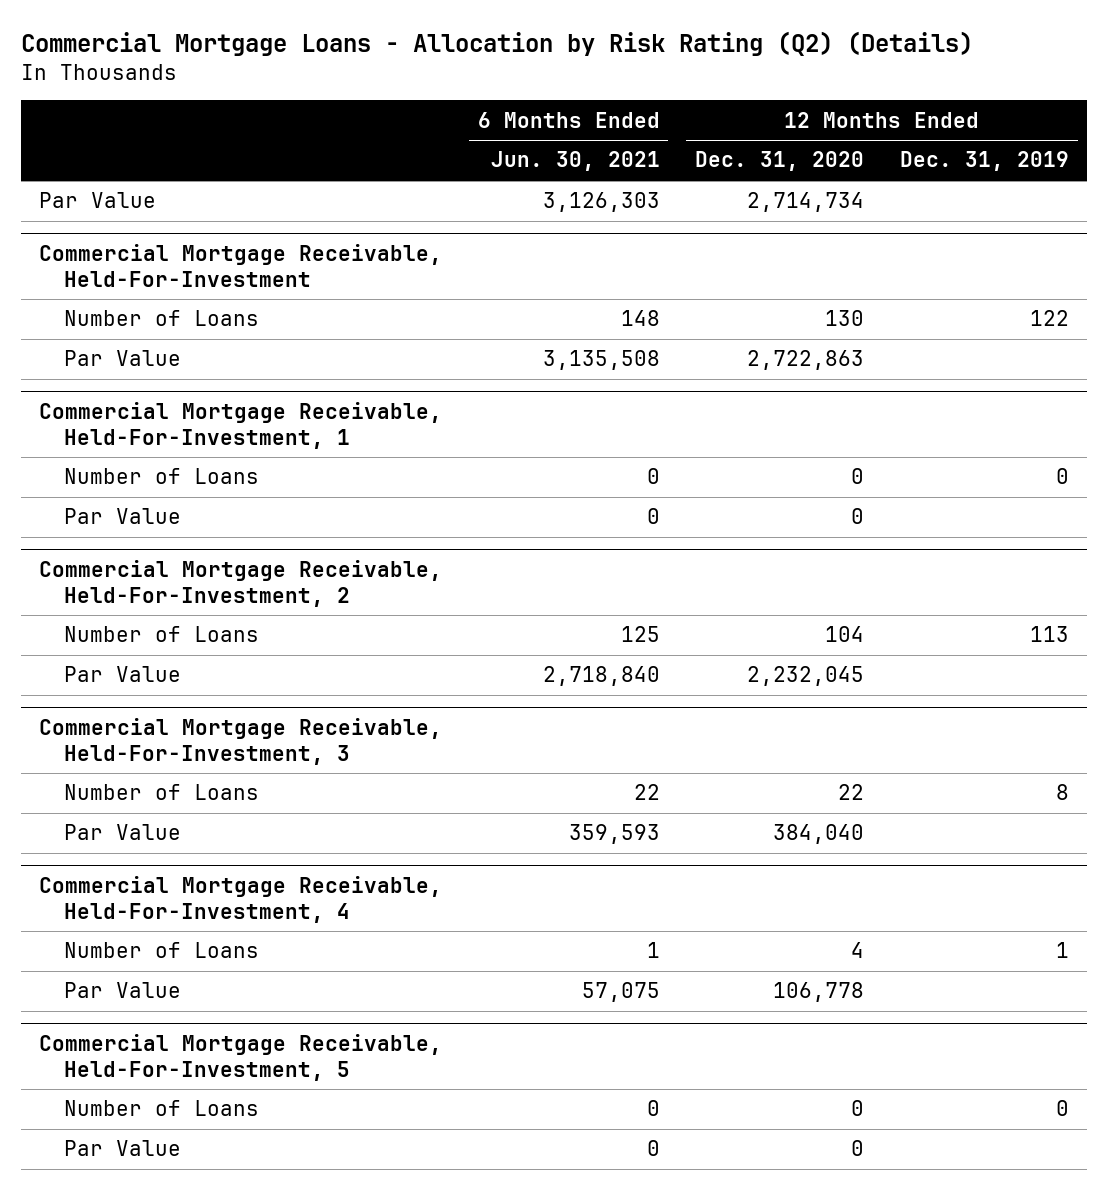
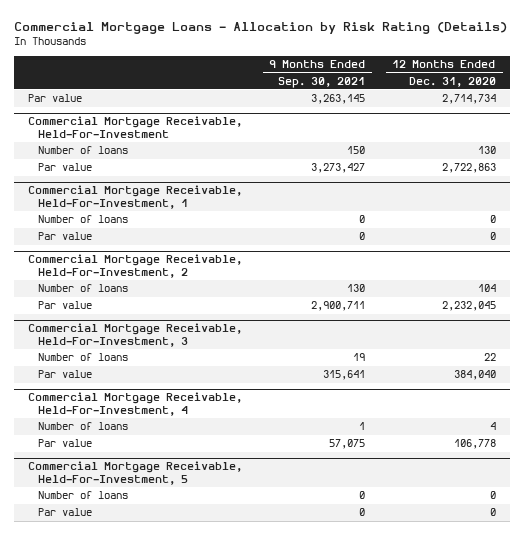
- Commercial Mortgage Loans - Allocation by Risk Rating (Q2) (Details)
+ Commercial Mortgage Loans - Allocation by Risk Rating (Details)
- | 6 Months Ended Jun. 30, 2021 | 12 Months Ended Dec. 31, 2020 | 12 Months Ended Dec. 31, 2019
+ | 9 Months Ended Sep. 30, 2021 | 12 Months Ended Dec. 31, 2020
- Par Value | 3,126,303 | 2,714,734 |
+ Par value | 3,263,145 | 2,714,734
@ Commercial Mortgage Receivable, Held-For-Investment
- Number of Loans | 148 | 130 | 122
- Par Value | 3,135,508 | 2,722,863 |
+ Number of loans | 150 | 130
+ Par value | 3,273,427 | 2,722,863
@ Commercial Mortgage Receivable, Held-For-Investment, 1
- Number of Loans | 0 | 0 | 0
- Par Value | 0 | 0 |
+ Number of loans | 0 | 0
+ Par value | 0 | 0
@ Commercial Mortgage Receivable, Held-For-Investment, 2
- Number of Loans | 125 | 104 | 113
- Par Value | 2,718,840 | 2,232,045 |
+ Number of loans | 130 | 104
+ Par value | 2,900,711 | 2,232,045
@ Commercial Mortgage Receivable, Held-For-Investment, 3
- Number of Loans | 22 | 22 | 8
- Par Value | 359,593 | 384,040 |
+ Number of loans | 19 | 22
+ Par value | 315,641 | 384,040
@ Commercial Mortgage Receivable, Held-For-Investment, 4
- Number of Loans | 1 | 4 | 1
- Par Value | 57,075 | 106,778 |
+ Number of loans | 1 | 4
+ Par value | 57,075 | 106,778
@ Commercial Mortgage Receivable, Held-For-Investment, 5
- Number of Loans | 0 | 0 | 0
- Par Value | 0 | 0 |
+ Number of loans | 0 | 0
+ Par value | 0 | 0

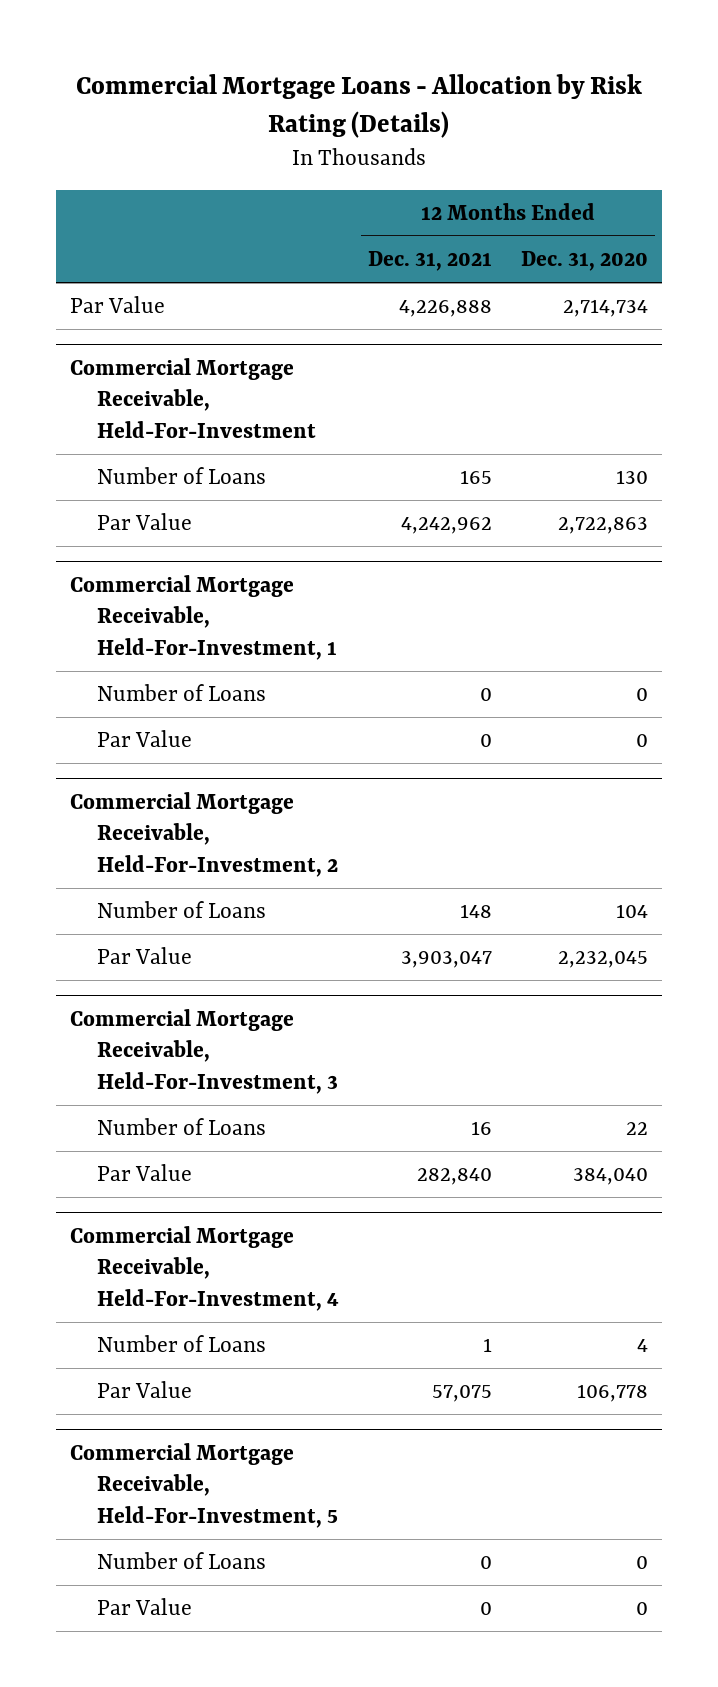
- | 9 Months Ended Sep. 30, 2021 | 12 Months Ended Dec. 31, 2020
+ | 12 Months Ended Dec. 31, 2021 | 12 Months Ended Dec. 31, 2020
- Par value | 3,263,145 | 2,714,734
+ Par Value | 4,226,888 | 2,714,734
@ Commercial Mortgage Receivable, Held-For-Investment
- Number of loans | 150 | 130
- Par value | 3,273,427 | 2,722,863
+ Number of Loans | 165 | 130
+ Par Value | 4,242,962 | 2,722,863
@ Commercial Mortgage Receivable, Held-For-Investment, 1
- Number of loans | 0 | 0
- Par value | 0 | 0
+ Number of Loans | 0 | 0
+ Par Value | 0 | 0
@ Commercial Mortgage Receivable, Held-For-Investment, 2
- Number of loans | 130 | 104
- Par value | 2,900,711 | 2,232,045
+ Number of Loans | 148 | 104
+ Par Value | 3,903,047 | 2,232,045
@ Commercial Mortgage Receivable, Held-For-Investment, 3
- Number of loans | 19 | 22
- Par value | 315,641 | 384,040
+ Number of Loans | 16 | 22
+ Par Value | 282,840 | 384,040
@ Commercial Mortgage Receivable, Held-For-Investment, 4
- Number of loans | 1 | 4
- Par value | 57,075 | 106,778
+ Number of Loans | 1 | 4
+ Par Value | 57,075 | 106,778
@ Commercial Mortgage Receivable, Held-For-Investment, 5
- Number of loans | 0 | 0
- Par value | 0 | 0
+ Number of Loans | 0 | 0
+ Par Value | 0 | 0

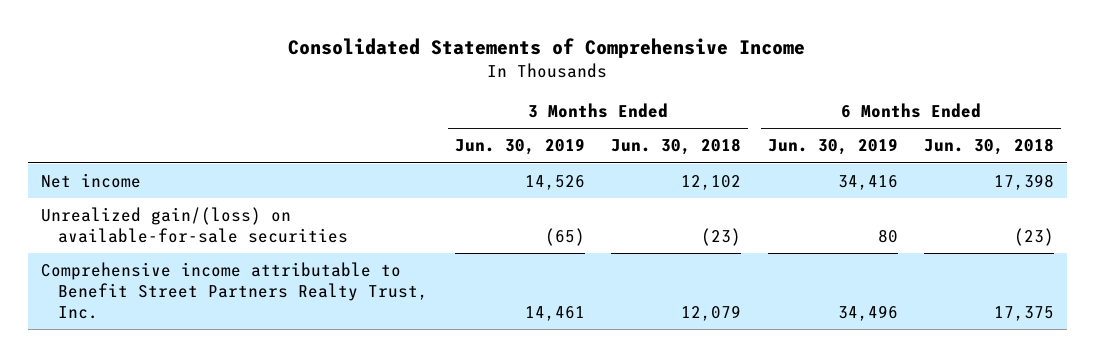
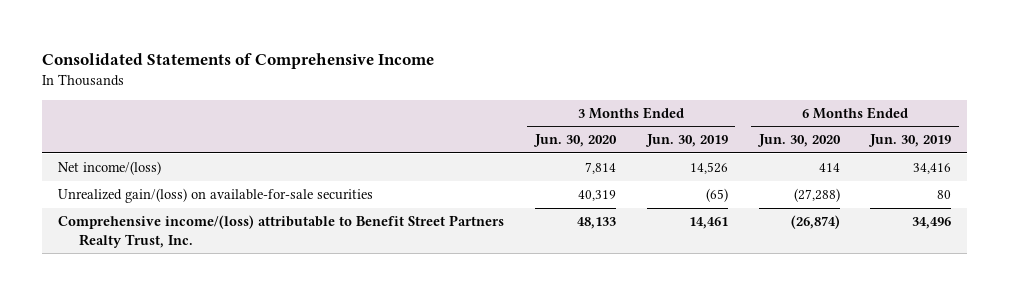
- | 3 Months Ended Jun. 30, 2019 | 3 Months Ended Jun. 30, 2018 | 6 Months Ended Jun. 30, 2019 | 6 Months Ended Jun. 30, 2018
+ | 3 Months Ended Jun. 30, 2020 | 3 Months Ended Jun. 30, 2019 | 6 Months Ended Jun. 30, 2020 | 6 Months Ended Jun. 30, 2019
- Net income | 14,526 | 12,102 | 34,416 | 17,398
+ Net income/(loss) | 7,814 | 14,526 | 414 | 34,416
- Comprehensive income attributable to Benefit Street Partners Realty Trust, Inc. | 14,461 | 12,079 | 34,496 | 17,375
+ Comprehensive income/(loss) attributable to Benefit Street Partners Realty Trust, Inc. | 48,133 | 14,461 | (26,874) | 34,496

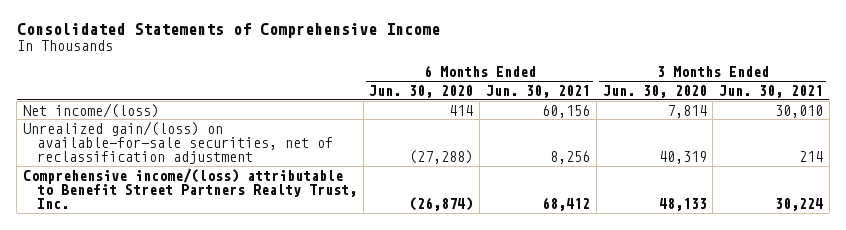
- | 3 Months Ended Jun. 30, 2020 | 3 Months Ended Jun. 30, 2019 | 6 Months Ended Jun. 30, 2020 | 6 Months Ended Jun. 30, 2019
+ | 6 Months Ended Jun. 30, 2020 | 6 Months Ended Jun. 30, 2021 | 3 Months Ended Jun. 30, 2020 | 3 Months Ended Jun. 30, 2021
- Unrealized gain/(loss) on available-for-sale securities | 40,319 | (65) | (27,288) | 80
+ Unrealized gain/(loss) on available-for-sale securities, net of reclassification adjustment | (27,288) | 8,256 | 40,319 | 214

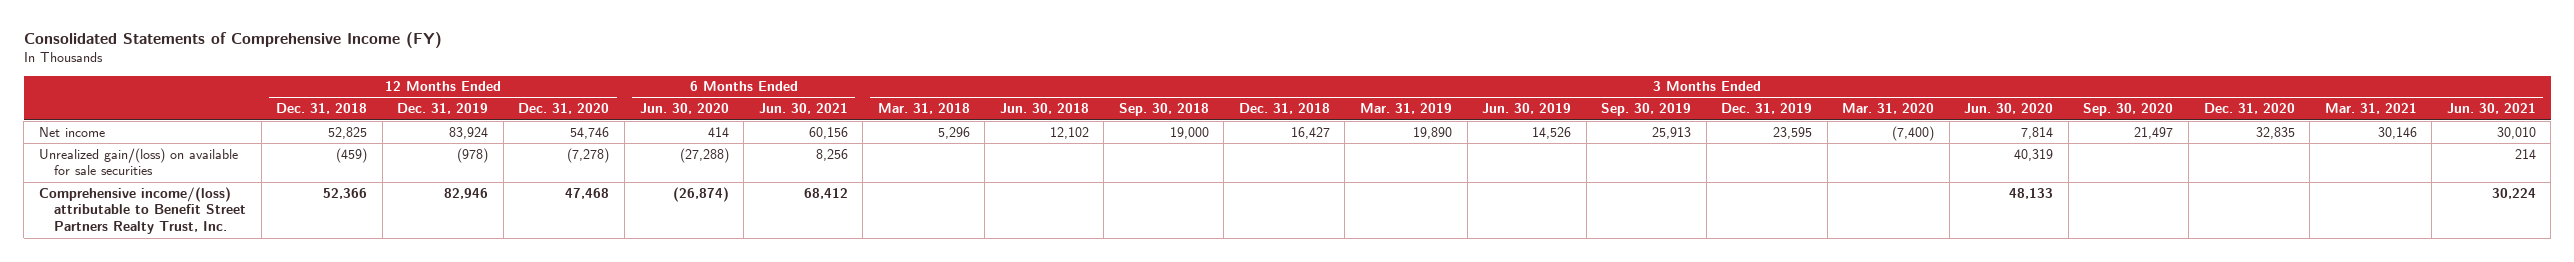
- Consolidated Statements of Comprehensive Income
+ Consolidated Statements of Comprehensive Income (FY)
- | 6 Months Ended Jun. 30, 2020 | 6 Months Ended Jun. 30, 2021 | 3 Months Ended Jun. 30, 2020 | 3 Months Ended Jun. 30, 2021
+ | 12 Months Ended Dec. 31, 2018 | 12 Months Ended Dec. 31, 2019 | 12 Months Ended Dec. 31, 2020 | 6 Months Ended Jun. 30, 2020 | 6 Months Ended Jun. 30, 2021 | 3 Months Ended Mar. 31, 2018 | 3 Months Ended Jun. 30, 2018 | 3 Months Ended Sep. 30, 2018 | 3 Months Ended Dec. 31, 2018 | 3 Months Ended Mar. 31, 2019 | 3 Months Ended Jun. 30, 2019 | 3 Months Ended Sep. 30, 2019 | 3 Months Ended Dec. 31, 2019 | 3 Months Ended Mar. 31, 2020 | 3 Months Ended Jun. 30, 2020 | 3 Months Ended Sep. 30, 2020 | 3 Months Ended Dec. 31, 2020 | 3 Months Ended Mar. 31, 2021 | 3 Months Ended Jun. 30, 2021
- Net income/(loss) | 414 | 60,156 | 7,814 | 30,010
- Unrealized gain/(loss) on available-for-sale securities, net of reclassification adjustment | (27,288) | 8,256 | 40,319 | 214
+ Net income | 52,825 | 83,924 | 54,746 | 414 | 60,156 | 5,296 | 12,102 | 19,000 | 16,427 | 19,890 | 14,526 | 25,913 | 23,595 | (7,400) | 7,814 | 21,497 | 32,835 | 30,146 | 30,010
+ Unrealized gain/(loss) on available for sale securities | (459) | (978) | (7,278) | (27,288) | 8,256 | | | | | | | | | | 40,319 | | | | 214

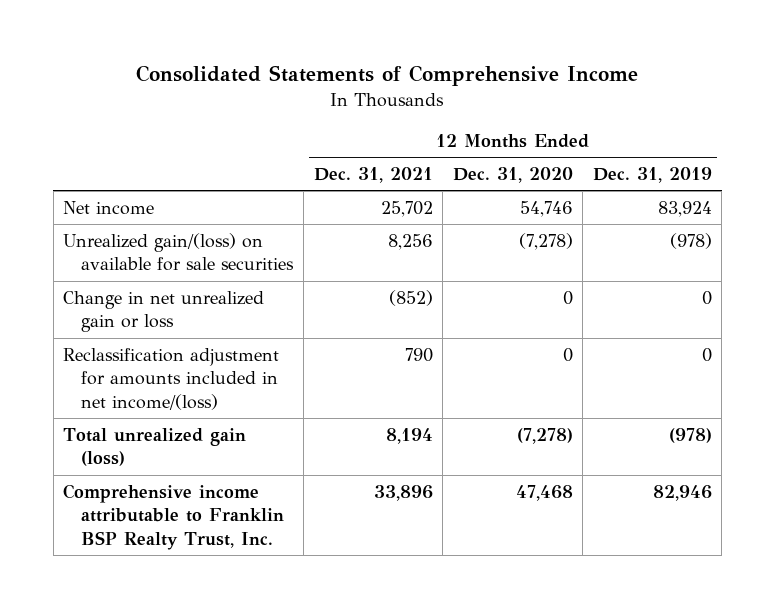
- Consolidated Statements of Comprehensive Income (FY)
+ Consolidated Statements of Comprehensive Income
- | 12 Months Ended Dec. 31, 2018 | 12 Months Ended Dec. 31, 2019 | 12 Months Ended Dec. 31, 2020 | 6 Months Ended Jun. 30, 2020 | 6 Months Ended Jun. 30, 2021 | 3 Months Ended Mar. 31, 2018 | 3 Months Ended Jun. 30, 2018 | 3 Months Ended Sep. 30, 2018 | 3 Months Ended Dec. 31, 2018 | 3 Months Ended Mar. 31, 2019 | 3 Months Ended Jun. 30, 2019 | 3 Months Ended Sep. 30, 2019 | 3 Months Ended Dec. 31, 2019 | 3 Months Ended Mar. 31, 2020 | 3 Months Ended Jun. 30, 2020 | 3 Months Ended Sep. 30, 2020 | 3 Months Ended Dec. 31, 2020 | 3 Months Ended Mar. 31, 2021 | 3 Months Ended Jun. 30, 2021
+ | 12 Months Ended Dec. 31, 2021 | 12 Months Ended Dec. 31, 2020 | 12 Months Ended Dec. 31, 2019
- Comprehensive income/(loss) attributable to Benefit Street Partners Realty Trust, Inc. | 52,366 | 82,946 | 47,468 | (26,874) | 68,412 | | | | | | | | | | 48,133 | | | | 30,224
+ Change in net unrealized gain or loss | (852) | 0 | 0
+ Reclassification adjustment for amounts included in net income/(loss) | 790 | 0 | 0
+ Total unrealized gain (loss) | 8,194 | (7,278) | (978)
+ Comprehensive income attributable to Franklin BSP Realty Trust, Inc. | 33,896 | 47,468 | 82,946

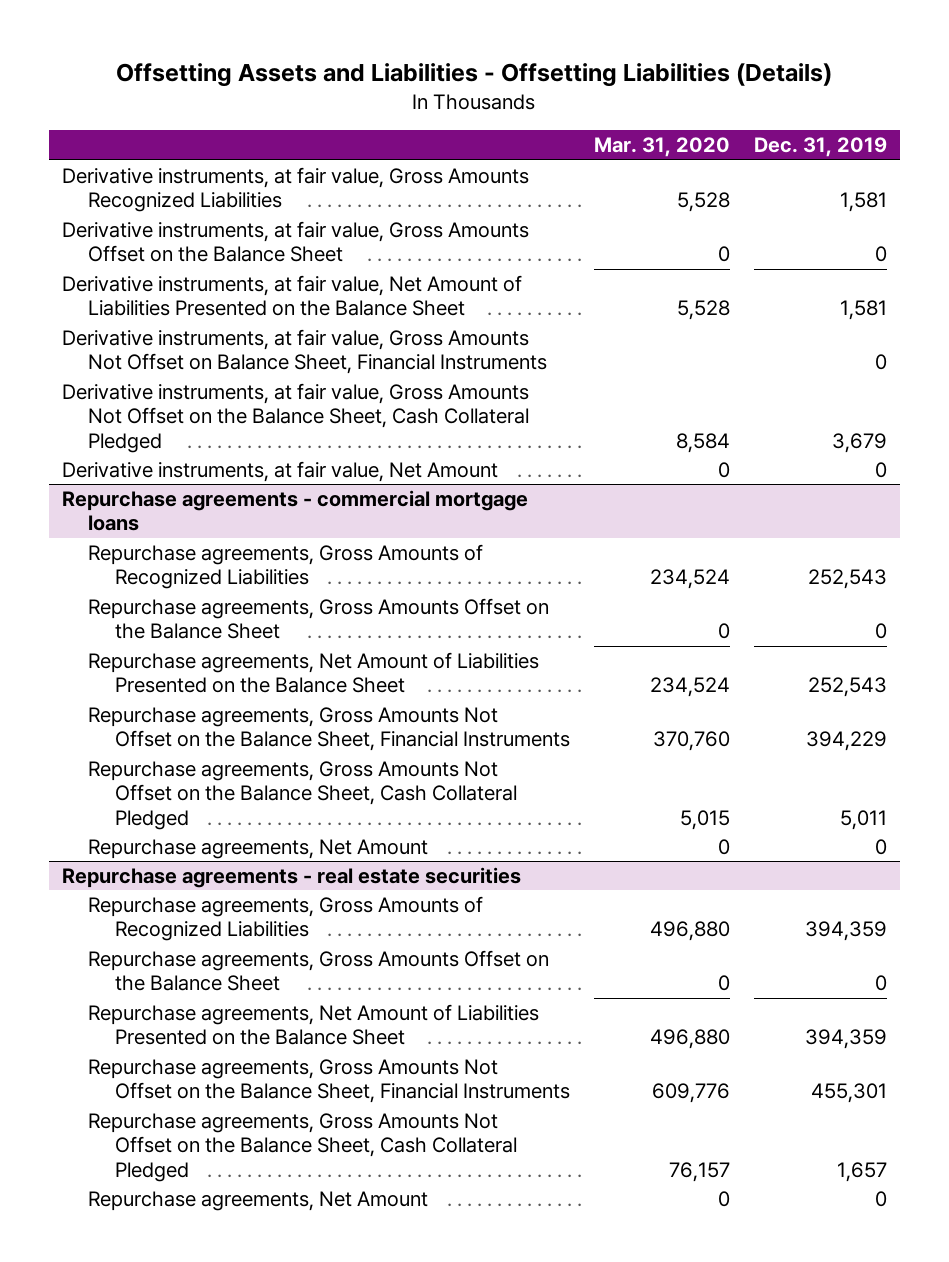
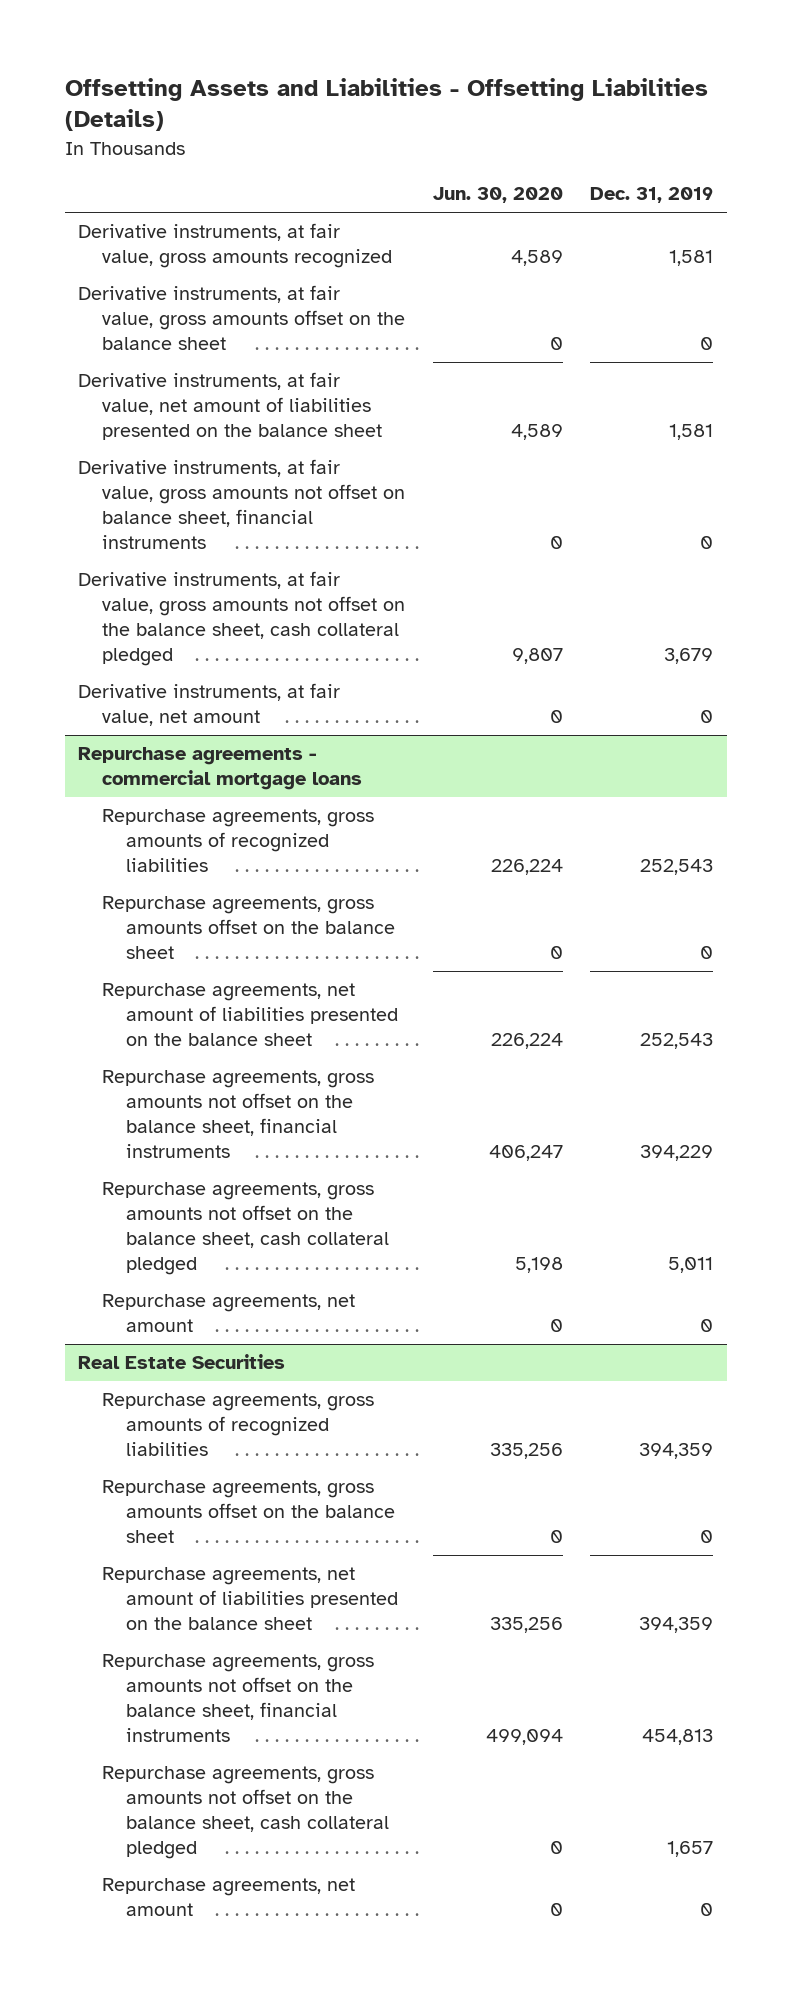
- | Mar. 31, 2020 | Dec. 31, 2019
+ | Jun. 30, 2020 | Dec. 31, 2019
- Derivative instruments, at fair value, Gross Amounts Recognized Liabilities | 5,528 | 1,581
- Derivative instruments, at fair value, Gross Amounts Offset on the Balance Sheet | 0 | 0
- Derivative instruments, at fair value, Net Amount of Liabilities Presented on the Balance Sheet | 5,528 | 1,581
- Derivative instruments, at fair value, Gross Amounts Not Offset on Balance Sheet, Financial Instruments | | 0
- Derivative instruments, at fair value, Gross Amounts Not Offset on the Balance Sheet, Cash Collateral Pledged | 8,584 | 3,679
- Derivative instruments, at fair value, Net Amount | 0 | 0
+ Derivative instruments, at fair value, gross amounts recognized | 4,589 | 1,581
+ Derivative instruments, at fair value, gross amounts offset on the balance sheet | 0 | 0
+ Derivative instruments, at fair value, net amount of liabilities presented on the balance sheet | 4,589 | 1,581
+ Derivative instruments, at fair value, gross amounts not offset on balance sheet, financial instruments | 0 | 0
+ Derivative instruments, at fair value, gross amounts not offset on the balance sheet, cash collateral pledged | 9,807 | 3,679
+ Derivative instruments, at fair value, net amount | 0 | 0
@ Repurchase agreements - commercial mortgage loans
- Repurchase agreements, Gross Amounts of Recognized Liabilities | 234,524 | 252,543
- Repurchase agreements, Gross Amounts Offset on the Balance Sheet | 0 | 0
- Repurchase agreements, Net Amount of Liabilities Presented on the Balance Sheet | 234,524 | 252,543
- Repurchase agreements, Gross Amounts Not Offset on the Balance Sheet, Financial Instruments | 370,760 | 394,229
- Repurchase agreements, Gross Amounts Not Offset on the Balance Sheet, Cash Collateral Pledged | 5,015 | 5,011
- Repurchase agreements, Net Amount | 0 | 0
- Repurchase agreements - real estate securities
- Repurchase agreements, Gross Amounts of Recognized Liabilities | 496,880 | 394,359
- Repurchase agreements, Gross Amounts Offset on the Balance Sheet | 0 | 0
- Repurchase agreements, Net Amount of Liabilities Presented on the Balance Sheet | 496,880 | 394,359
- Repurchase agreements, Gross Amounts Not Offset on the Balance Sheet, Financial Instruments | 609,776 | 455,301
- Repurchase agreements, Gross Amounts Not Offset on the Balance Sheet, Cash Collateral Pledged | 76,157 | 1,657
- Repurchase agreements, Net Amount | 0 | 0
@ Repurchase agreements - commercial mortgage loans
+ Repurchase agreements, gross amounts of recognized liabilities | 226,224 | 252,543
+ Repurchase agreements, gross amounts offset on the balance sheet | 0 | 0
+ Repurchase agreements, net amount of liabilities presented on the balance sheet | 226,224 | 252,543
+ Repurchase agreements, gross amounts not offset on the balance sheet, financial instruments | 406,247 | 394,229
+ Repurchase agreements, gross amounts not offset on the balance sheet, cash collateral pledged | 5,198 | 5,011
+ Repurchase agreements, net amount | 0 | 0
+ Real Estate Securities
+ Repurchase agreements, gross amounts of recognized liabilities | 335,256 | 394,359
+ Repurchase agreements, gross amounts offset on the balance sheet | 0 | 0
+ Repurchase agreements, net amount of liabilities presented on the balance sheet | 335,256 | 394,359
+ Repurchase agreements, gross amounts not offset on the balance sheet, financial instruments | 499,094 | 454,813
+ Repurchase agreements, gross amounts not offset on the balance sheet, cash collateral pledged | 0 | 1,657
+ Repurchase agreements, net amount | 0 | 0

